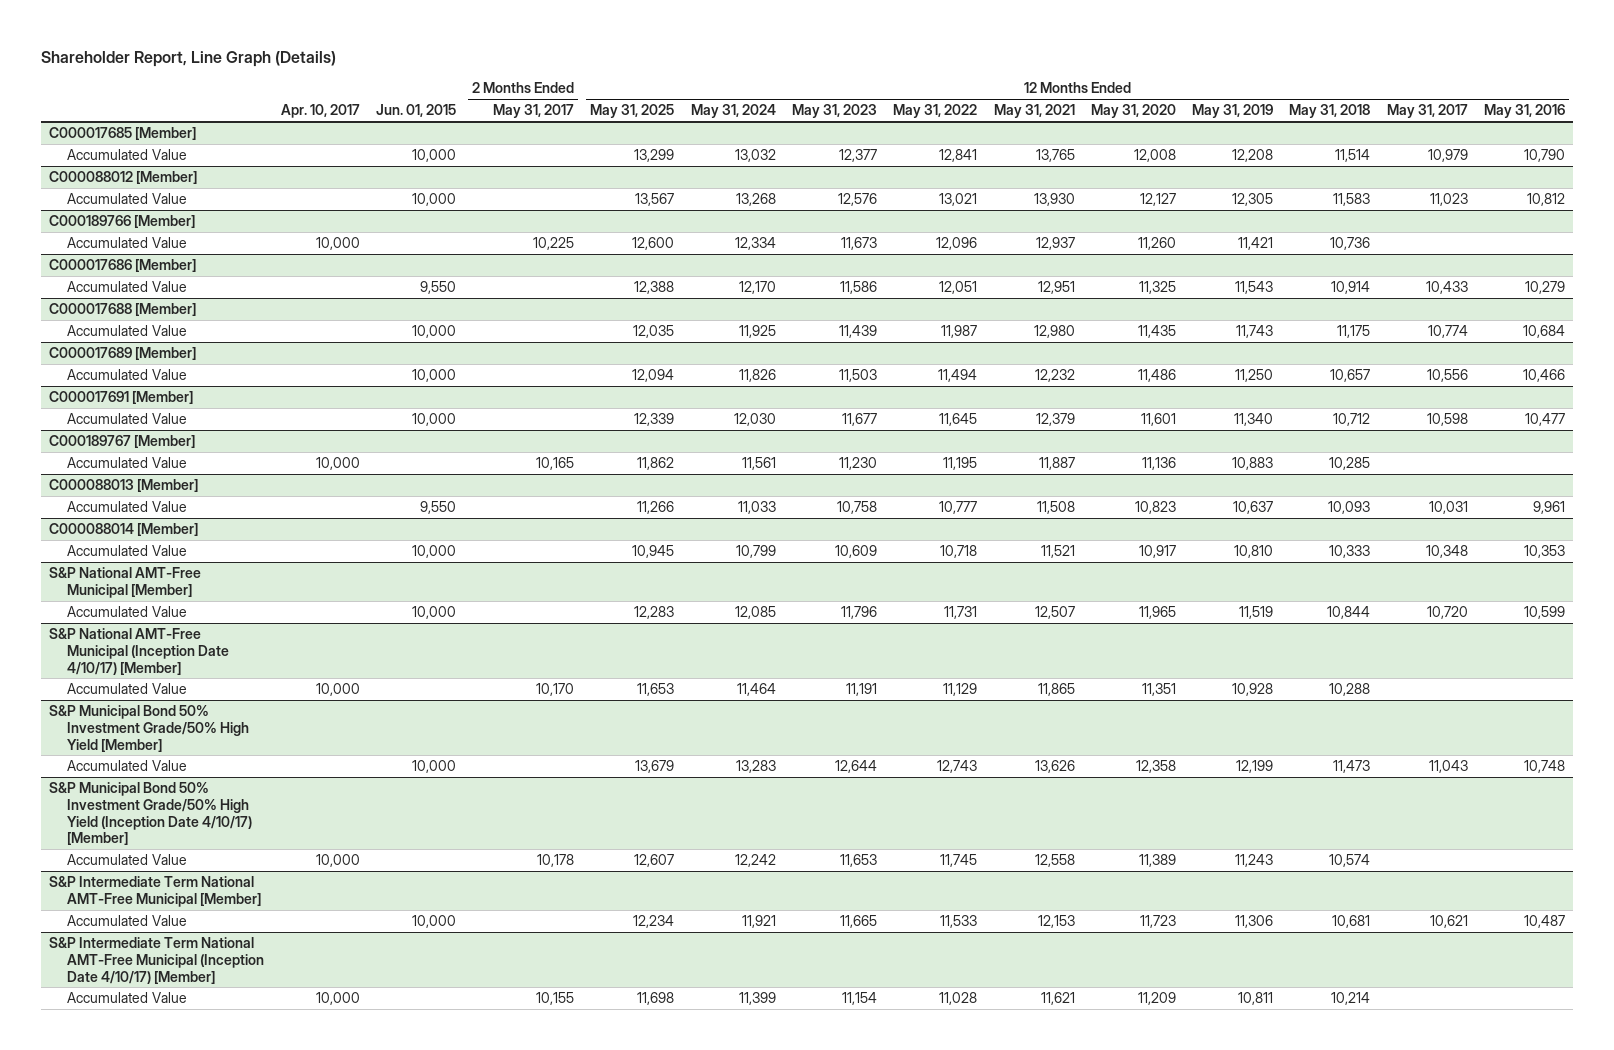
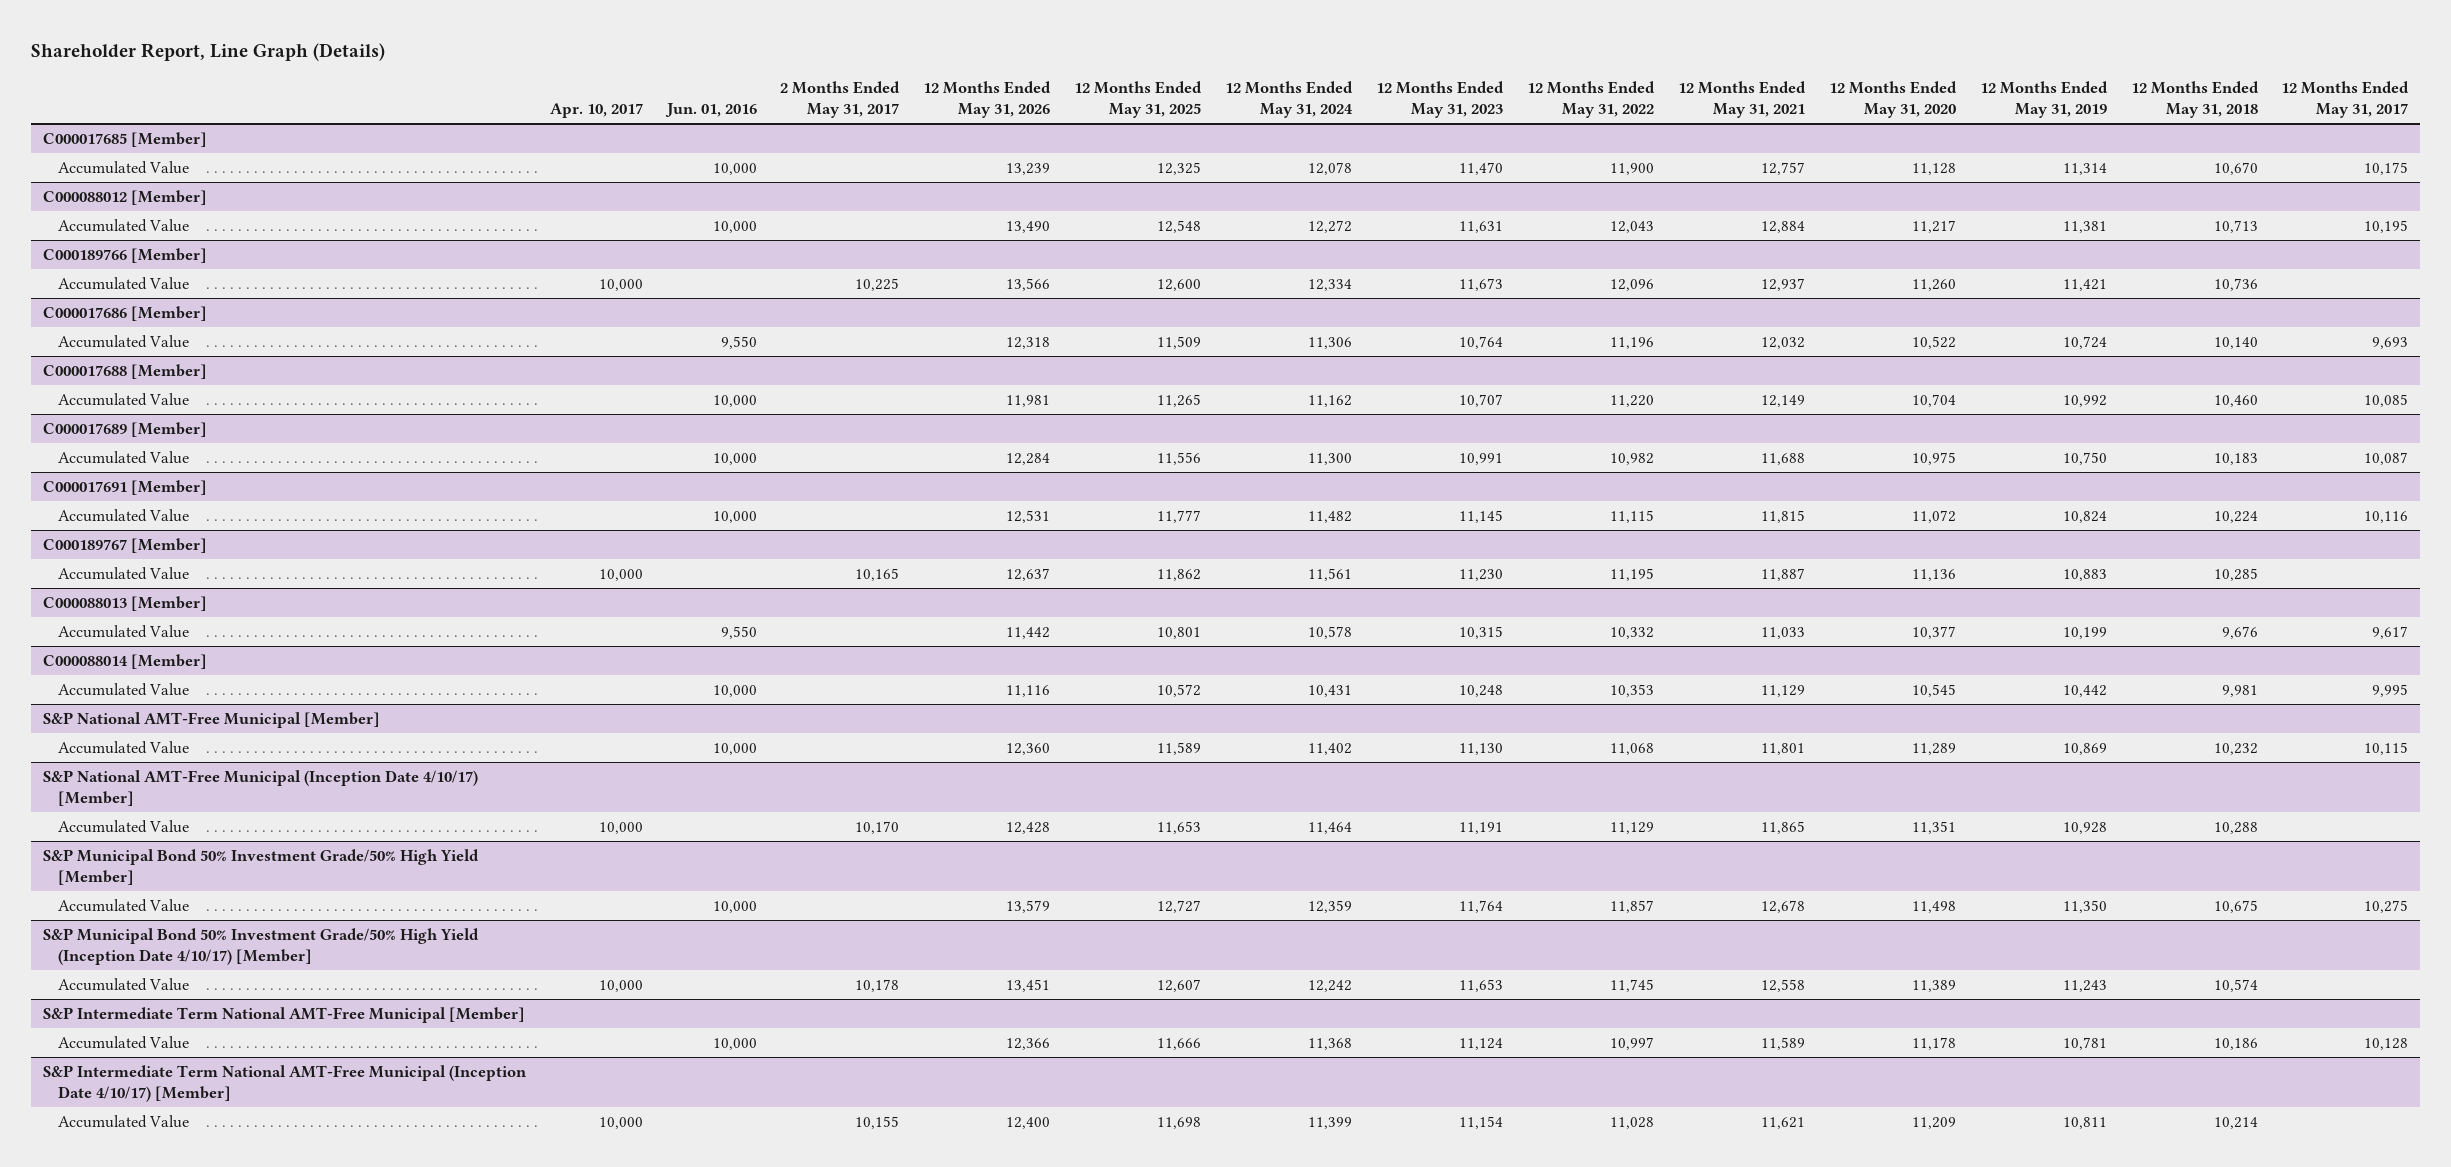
- | Apr. 10, 2017 | Jun. 01, 2015 | 2 Months Ended May 31, 2017 | 12 Months Ended May 31, 2025 | 12 Months Ended May 31, 2024 | 12 Months Ended May 31, 2023 | 12 Months Ended May 31, 2022 | 12 Months Ended May 31, 2021 | 12 Months Ended May 31, 2020 | 12 Months Ended May 31, 2019 | 12 Months Ended May 31, 2018 | 12 Months Ended May 31, 2017 | 12 Months Ended May 31, 2016
+ | Apr. 10, 2017 | Jun. 01, 2016 | 2 Months Ended May 31, 2017 | 12 Months Ended May 31, 2026 | 12 Months Ended May 31, 2025 | 12 Months Ended May 31, 2024 | 12 Months Ended May 31, 2023 | 12 Months Ended May 31, 2022 | 12 Months Ended May 31, 2021 | 12 Months Ended May 31, 2020 | 12 Months Ended May 31, 2019 | 12 Months Ended May 31, 2018 | 12 Months Ended May 31, 2017
@ C000017685 [Member]
- Accumulated Value | | 10,000 | | 13,299 | 13,032 | 12,377 | 12,841 | 13,765 | 12,008 | 12,208 | 11,514 | 10,979 | 10,790
+ Accumulated Value | | 10,000 | | 13,239 | 12,325 | 12,078 | 11,470 | 11,900 | 12,757 | 11,128 | 11,314 | 10,670 | 10,175
@ C000088012 [Member]
- Accumulated Value | | 10,000 | | 13,567 | 13,268 | 12,576 | 13,021 | 13,930 | 12,127 | 12,305 | 11,583 | 11,023 | 10,812
+ Accumulated Value | | 10,000 | | 13,490 | 12,548 | 12,272 | 11,631 | 12,043 | 12,884 | 11,217 | 11,381 | 10,713 | 10,195
@ C000017686 [Member]
- Accumulated Value | | 9,550 | | 12,388 | 12,170 | 11,586 | 12,051 | 12,951 | 11,325 | 11,543 | 10,914 | 10,433 | 10,279
+ Accumulated Value | | 9,550 | | 12,318 | 11,509 | 11,306 | 10,764 | 11,196 | 12,032 | 10,522 | 10,724 | 10,140 | 9,693
@ C000017688 [Member]
- Accumulated Value | | 10,000 | | 12,035 | 11,925 | 11,439 | 11,987 | 12,980 | 11,435 | 11,743 | 11,175 | 10,774 | 10,684
+ Accumulated Value | | 10,000 | | 11,981 | 11,265 | 11,162 | 10,707 | 11,220 | 12,149 | 10,704 | 10,992 | 10,460 | 10,085
@ C000017689 [Member]
- Accumulated Value | | 10,000 | | 12,094 | 11,826 | 11,503 | 11,494 | 12,232 | 11,486 | 11,250 | 10,657 | 10,556 | 10,466
+ Accumulated Value | | 10,000 | | 12,284 | 11,556 | 11,300 | 10,991 | 10,982 | 11,688 | 10,975 | 10,750 | 10,183 | 10,087
@ C000017691 [Member]
- Accumulated Value | | 10,000 | | 12,339 | 12,030 | 11,677 | 11,645 | 12,379 | 11,601 | 11,340 | 10,712 | 10,598 | 10,477
+ Accumulated Value | | 10,000 | | 12,531 | 11,777 | 11,482 | 11,145 | 11,115 | 11,815 | 11,072 | 10,824 | 10,224 | 10,116
@ C000088013 [Member]
- Accumulated Value | | 9,550 | | 11,266 | 11,033 | 10,758 | 10,777 | 11,508 | 10,823 | 10,637 | 10,093 | 10,031 | 9,961
+ Accumulated Value | | 9,550 | | 11,442 | 10,801 | 10,578 | 10,315 | 10,332 | 11,033 | 10,377 | 10,199 | 9,676 | 9,617
@ C000088014 [Member]
- Accumulated Value | | 10,000 | | 10,945 | 10,799 | 10,609 | 10,718 | 11,521 | 10,917 | 10,810 | 10,333 | 10,348 | 10,353
+ Accumulated Value | | 10,000 | | 11,116 | 10,572 | 10,431 | 10,248 | 10,353 | 11,129 | 10,545 | 10,442 | 9,981 | 9,995
@ S&P National AMT-Free Municipal [Member]
- Accumulated Value | | 10,000 | | 12,283 | 12,085 | 11,796 | 11,731 | 12,507 | 11,965 | 11,519 | 10,844 | 10,720 | 10,599
+ Accumulated Value | | 10,000 | | 12,360 | 11,589 | 11,402 | 11,130 | 11,068 | 11,801 | 11,289 | 10,869 | 10,232 | 10,115
@ S&P Municipal Bond 50% Investment Grade/50% High Yield [Member]
- Accumulated Value | | 10,000 | | 13,679 | 13,283 | 12,644 | 12,743 | 13,626 | 12,358 | 12,199 | 11,473 | 11,043 | 10,748
+ Accumulated Value | | 10,000 | | 13,579 | 12,727 | 12,359 | 11,764 | 11,857 | 12,678 | 11,498 | 11,350 | 10,675 | 10,275
@ S&P Intermediate Term National AMT-Free Municipal [Member]
- Accumulated Value | | 10,000 | | 12,234 | 11,921 | 11,665 | 11,533 | 12,153 | 11,723 | 11,306 | 10,681 | 10,621 | 10,487
+ Accumulated Value | | 10,000 | | 12,366 | 11,666 | 11,368 | 11,124 | 10,997 | 11,589 | 11,178 | 10,781 | 10,186 | 10,128

